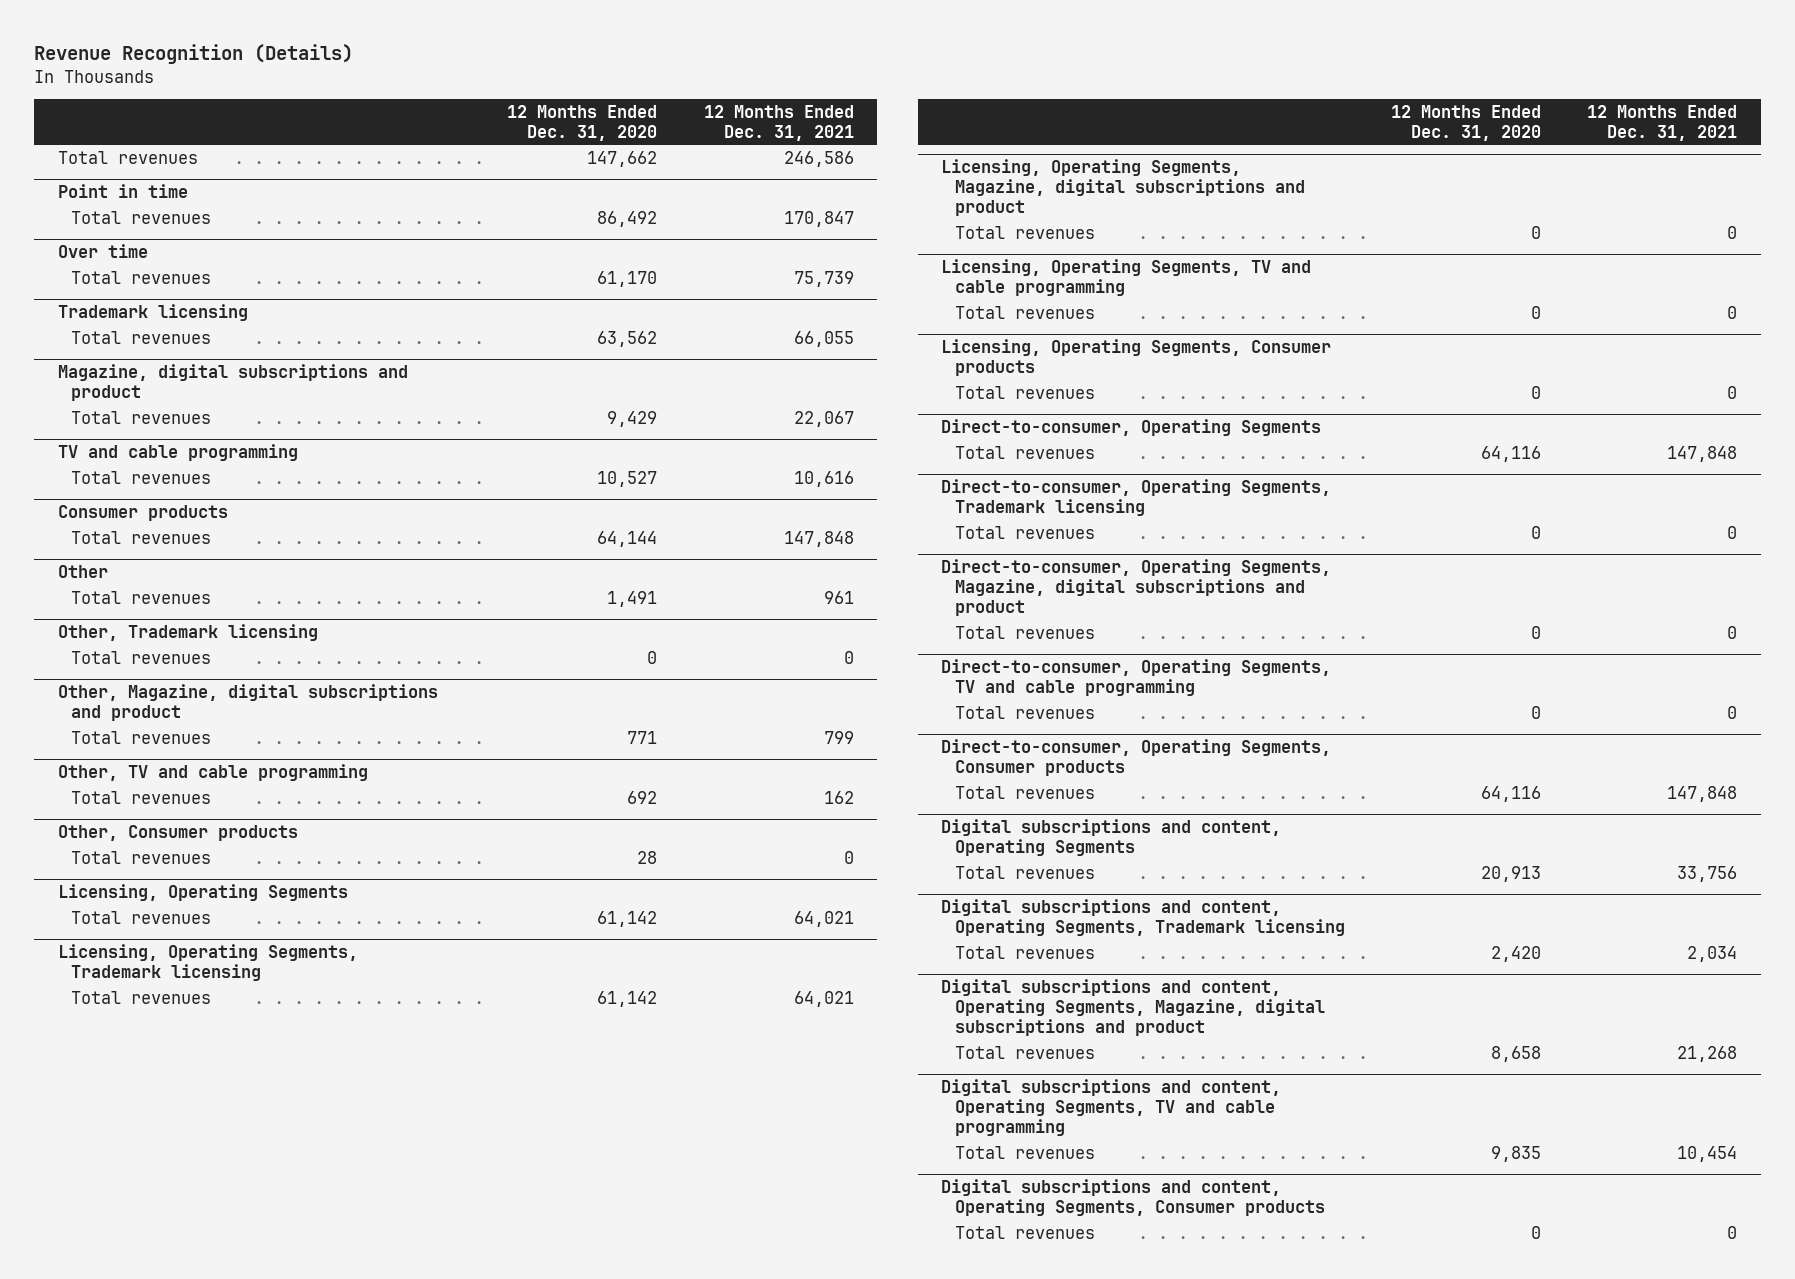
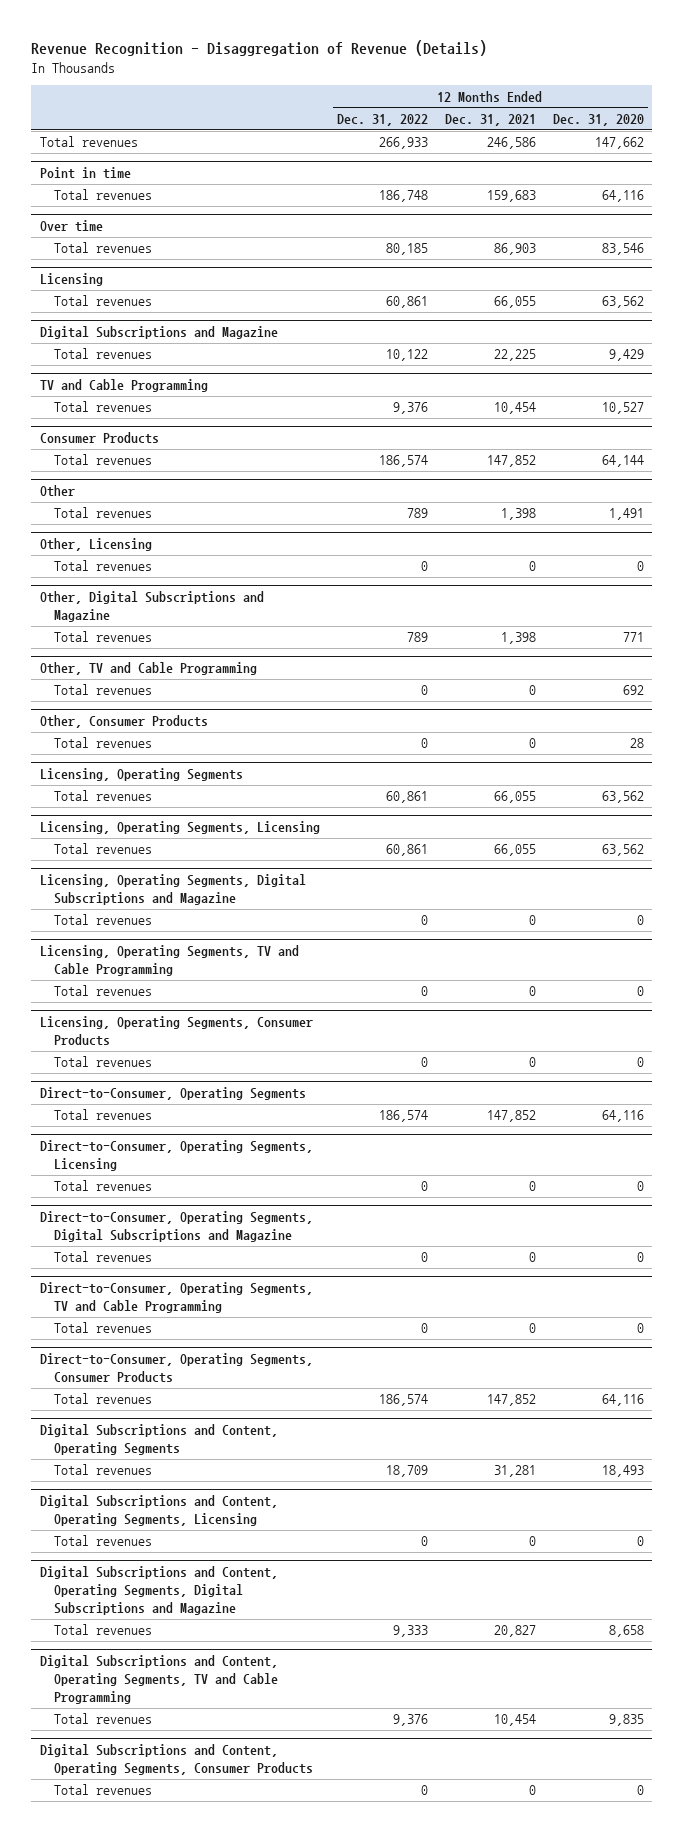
- Revenue Recognition (Details)
+ Revenue Recognition - Disaggregation of Revenue (Details)
- | 12 Months Ended Dec. 31, 2020 | 12 Months Ended Dec. 31, 2021
+ | 12 Months Ended Dec. 31, 2022 | 12 Months Ended Dec. 31, 2021 | 12 Months Ended Dec. 31, 2020
@ Point in time
- Total revenues | 86,492 | 170,847
+ Total revenues | 186,748 | 159,683 | 64,116
@ Over time
- Total revenues | 61,170 | 75,739
- Trademark licensing
@ Over time
+ Total revenues | 80,185 | 86,903 | 83,546
+ Licensing
- Magazine, digital subscriptions and product
- Total revenues | 9,429 | 22,067
- TV and cable programming
- Total revenues | 10,527 | 10,616
- Consumer products
- Total revenues | 64,144 | 147,848
+ Digital Subscriptions and Magazine
+ Total revenues | 10,122 | 22,225 | 9,429
+ TV and Cable Programming
+ Total revenues | 9,376 | 10,454 | 10,527
+ Consumer Products
+ Total revenues | 186,574 | 147,852 | 64,144
@ Other
- Total revenues | 1,491 | 961
- Other, Trademark licensing
@ Other
+ Total revenues | 789 | 1,398 | 1,491
+ Other, Licensing
- Other, Magazine, digital subscriptions and product
- Total revenues | 771 | 799
- Other, TV and cable programming
- Total revenues | 692 | 162
- Other, Consumer products
+ Other, Digital Subscriptions and Magazine
+ Total revenues | 789 | 1,398 | 771
+ Other, TV and Cable Programming
+ Total revenues | 0 | 0 | 692
+ Other, Consumer Products
@ Licensing, Operating Segments
- Total revenues | 61,142 | 64,021
- Licensing, Operating Segments, Trademark licensing
- Total revenues | 61,142 | 64,021
- Licensing, Operating Segments, Magazine, digital subscriptions and product
@ Licensing, Operating Segments
+ Total revenues | 60,861 | 66,055 | 63,562
+ Licensing, Operating Segments, Licensing
+ Total revenues | 60,861 | 66,055 | 63,562
+ Licensing, Operating Segments, Digital Subscriptions and Magazine
- Licensing, Operating Segments, TV and cable programming
+ Licensing, Operating Segments, TV and Cable Programming
- Licensing, Operating Segments, Consumer products
+ Licensing, Operating Segments, Consumer Products
- Direct-to-consumer, Operating Segments
- Total revenues | 64,116 | 147,848
- Direct-to-consumer, Operating Segments, Trademark licensing
+ Direct-to-Consumer, Operating Segments
+ Total revenues | 186,574 | 147,852 | 64,116
+ Direct-to-Consumer, Operating Segments, Licensing
- Direct-to-consumer, Operating Segments, Magazine, digital subscriptions and product
+ Direct-to-Consumer, Operating Segments, Digital Subscriptions and Magazine
- Direct-to-consumer, Operating Segments, TV and cable programming
+ Direct-to-Consumer, Operating Segments, TV and Cable Programming
- Direct-to-consumer, Operating Segments, Consumer products
- Total revenues | 64,116 | 147,848
- Digital subscriptions and content, Operating Segments
- Total revenues | 20,913 | 33,756
- Digital subscriptions and content, Operating Segments, Trademark licensing
- Total revenues | 2,420 | 2,034
- Digital subscriptions and content, Operating Segments, Magazine, digital subscriptions and product
- Total revenues | 8,658 | 21,268
- Digital subscriptions and content, Operating Segments, TV and cable programming
+ Direct-to-Consumer, Operating Segments, Consumer Products
+ Total revenues | 186,574 | 147,852 | 64,116
+ Digital Subscriptions and Content, Operating Segments
+ Total revenues | 18,709 | 31,281 | 18,493
+ Digital Subscriptions and Content, Operating Segments, Licensing
+ Total revenues | 0 | 0 | 0
+ Digital Subscriptions and Content, Operating Segments, Digital Subscriptions and Magazine
+ Total revenues | 9,333 | 20,827 | 8,658
+ Digital Subscriptions and Content, Operating Segments, TV and Cable Programming
- Digital subscriptions and content, Operating Segments, Consumer products
+ Digital Subscriptions and Content, Operating Segments, Consumer Products

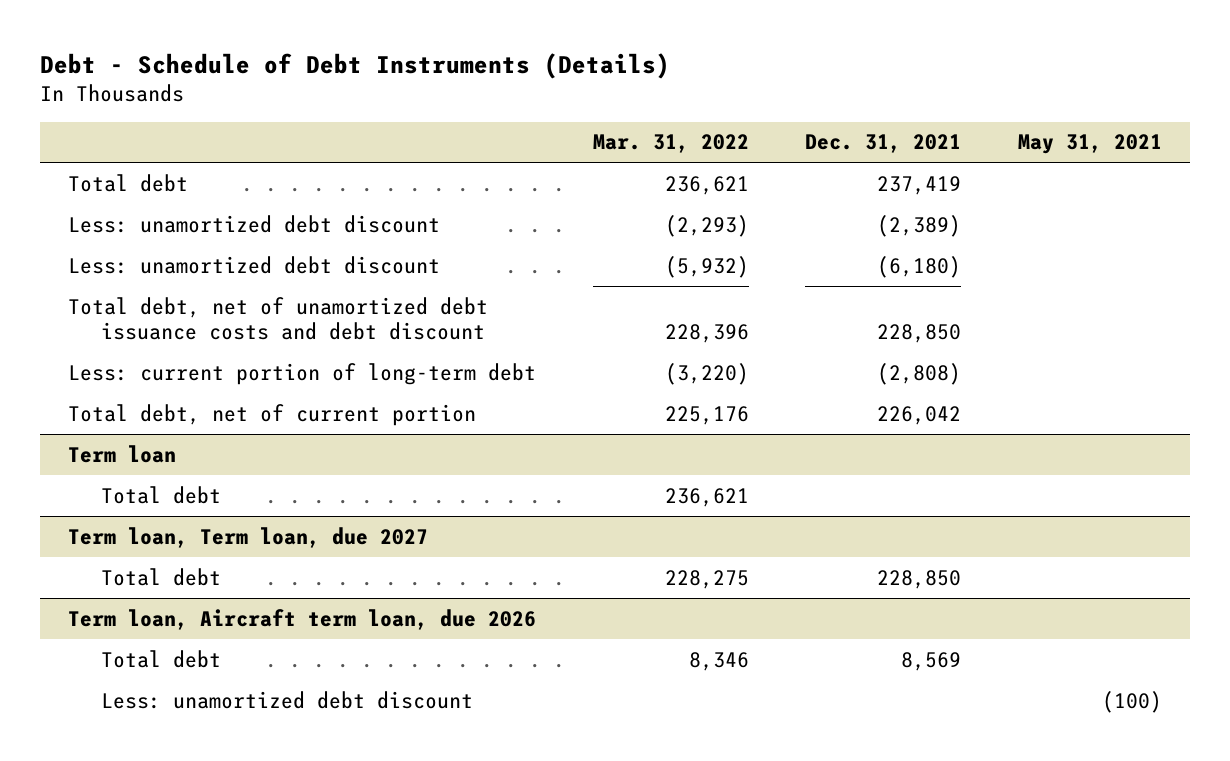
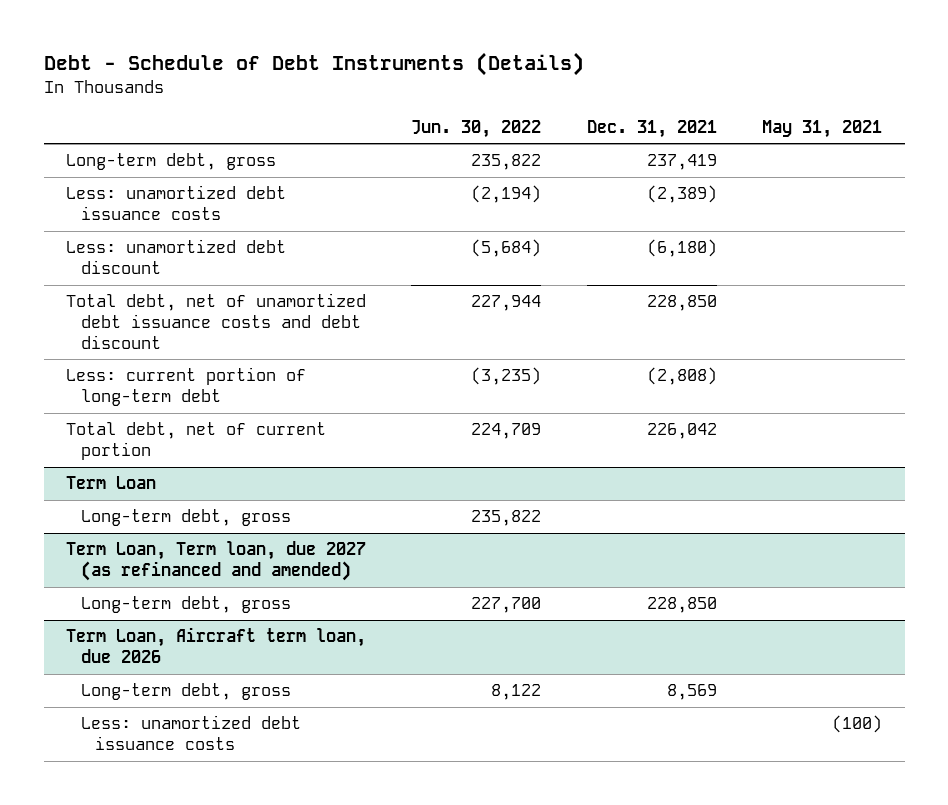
- | Mar. 31, 2022 | Dec. 31, 2021 | May 31, 2021
+ | Jun. 30, 2022 | Dec. 31, 2021 | May 31, 2021
- Total debt | 236,621 | 237,419 |
- Less: unamortized debt discount | (2,293) | (2,389) |
+ Long-term debt, gross | 235,822 | 237,419 |
+ Less: unamortized debt issuance costs | (2,194) | (2,389) |
- Term loan
- Total debt | 236,621 | |
- Term loan, Term loan, due 2027
- Total debt | 228,275 | 228,850 |
- Term loan, Aircraft term loan, due 2026
- Total debt | 8,346 | 8,569 |
- Less: unamortized debt discount | | | (100)
+ Term Loan
+ Long-term debt, gross | 235,822 | |
+ Term Loan, Term loan, due 2027 (as refinanced and amended)
+ Long-term debt, gross | 227,700 | 228,850 |
+ Term Loan, Aircraft term loan, due 2026
+ Long-term debt, gross | 8,122 | 8,569 |
+ Less: unamortized debt issuance costs | | | (100)

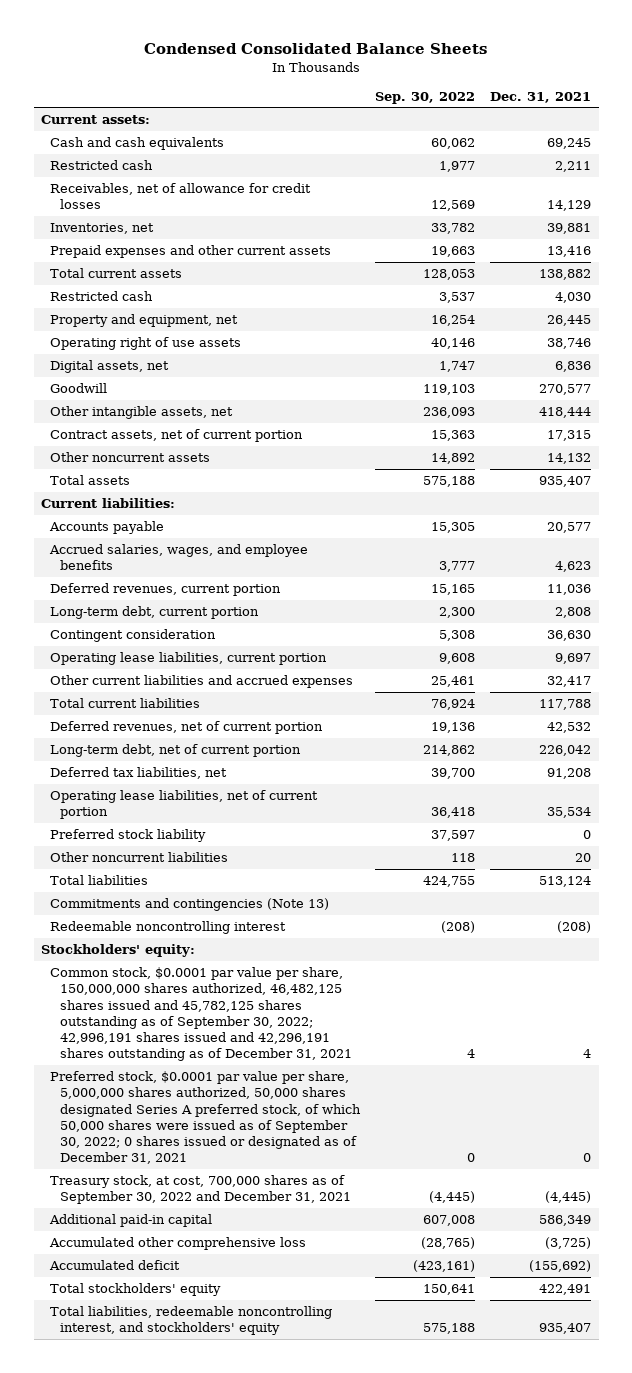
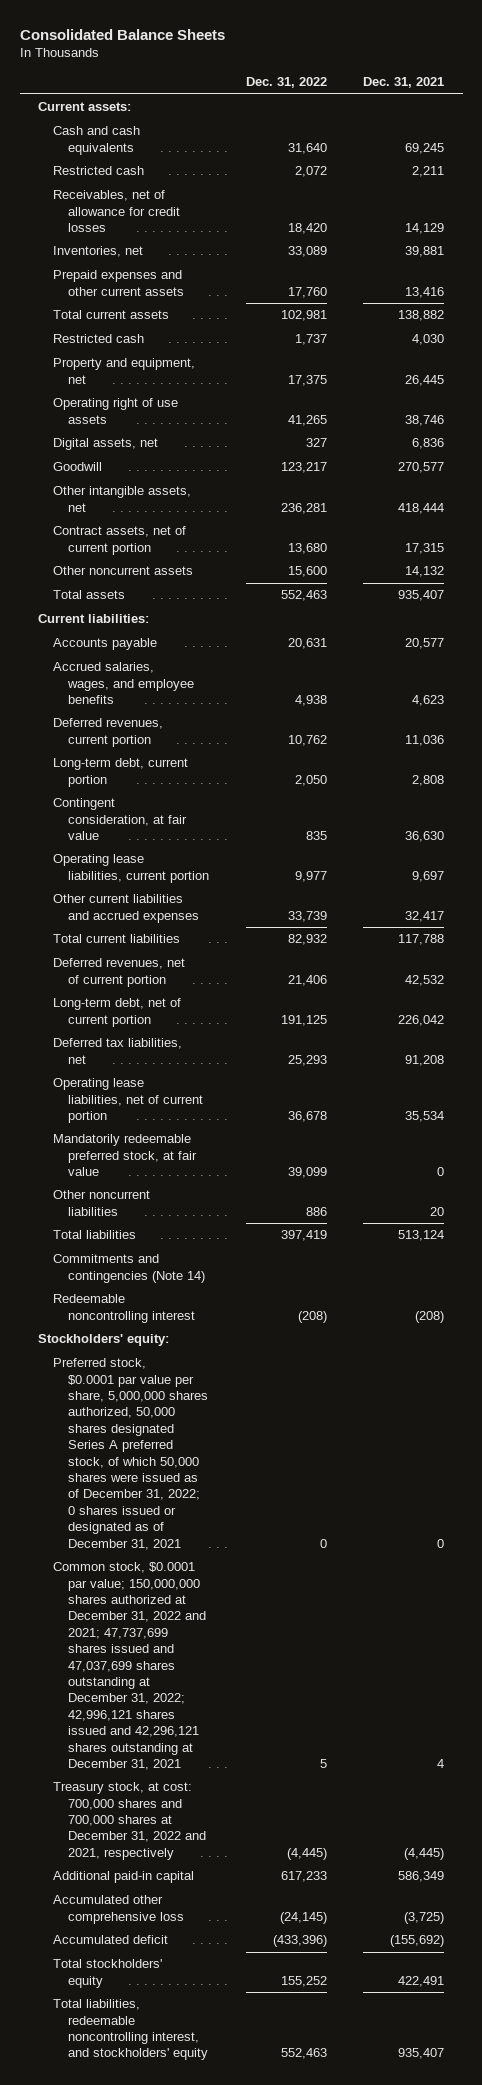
- Condensed Consolidated Balance Sheets
+ Consolidated Balance Sheets
- | Sep. 30, 2022 | Dec. 31, 2021
+ | Dec. 31, 2022 | Dec. 31, 2021
- Contingent consideration | 5,308 | 36,630
+ Contingent consideration, at fair value | 835 | 36,630
- Preferred stock liability | 37,597 | 0
+ Mandatorily redeemable preferred stock, at fair value | 39,099 | 0
- Commitments and contingencies (Note 13)
+ Commitments and contingencies (Note 14)
- Common stock, $0.0001 par value per share, 150,000,000 shares authorized, 46,482,125 shares issued and 45,782,125 shares outstanding as of September 30, 2022; 42,996,191 shares issued and 42,296,191 shares outstanding as of December 31, 2021 | 4 | 4
- Preferred stock, $0.0001 par value per share, 5,000,000 shares authorized, 50,000 shares designated Series A preferred stock, of which 50,000 shares were issued as of September 30, 2022; 0 shares issued or designated as of December 31, 2021 | 0 | 0
- Treasury stock, at cost, 700,000 shares as of September 30, 2022 and December 31, 2021 | (4,445) | (4,445)
+ Preferred stock, $0.0001 par value per share, 5,000,000 shares authorized, 50,000 shares designated Series A preferred stock, of which 50,000 shares were issued as of December 31, 2022; 0 shares issued or designated as of December 31, 2021 | 0 | 0
+ Common stock, $0.0001 par value; 150,000,000 shares authorized at December 31, 2022 and 2021; 47,737,699 shares issued and 47,037,699 shares outstanding at December 31, 2022; 42,996,121 shares issued and 42,296,121 shares outstanding at December 31, 2021 | 5 | 4
+ Treasury stock, at cost: 700,000 shares and 700,000 shares at December 31, 2022 and 2021, respectively | (4,445) | (4,445)

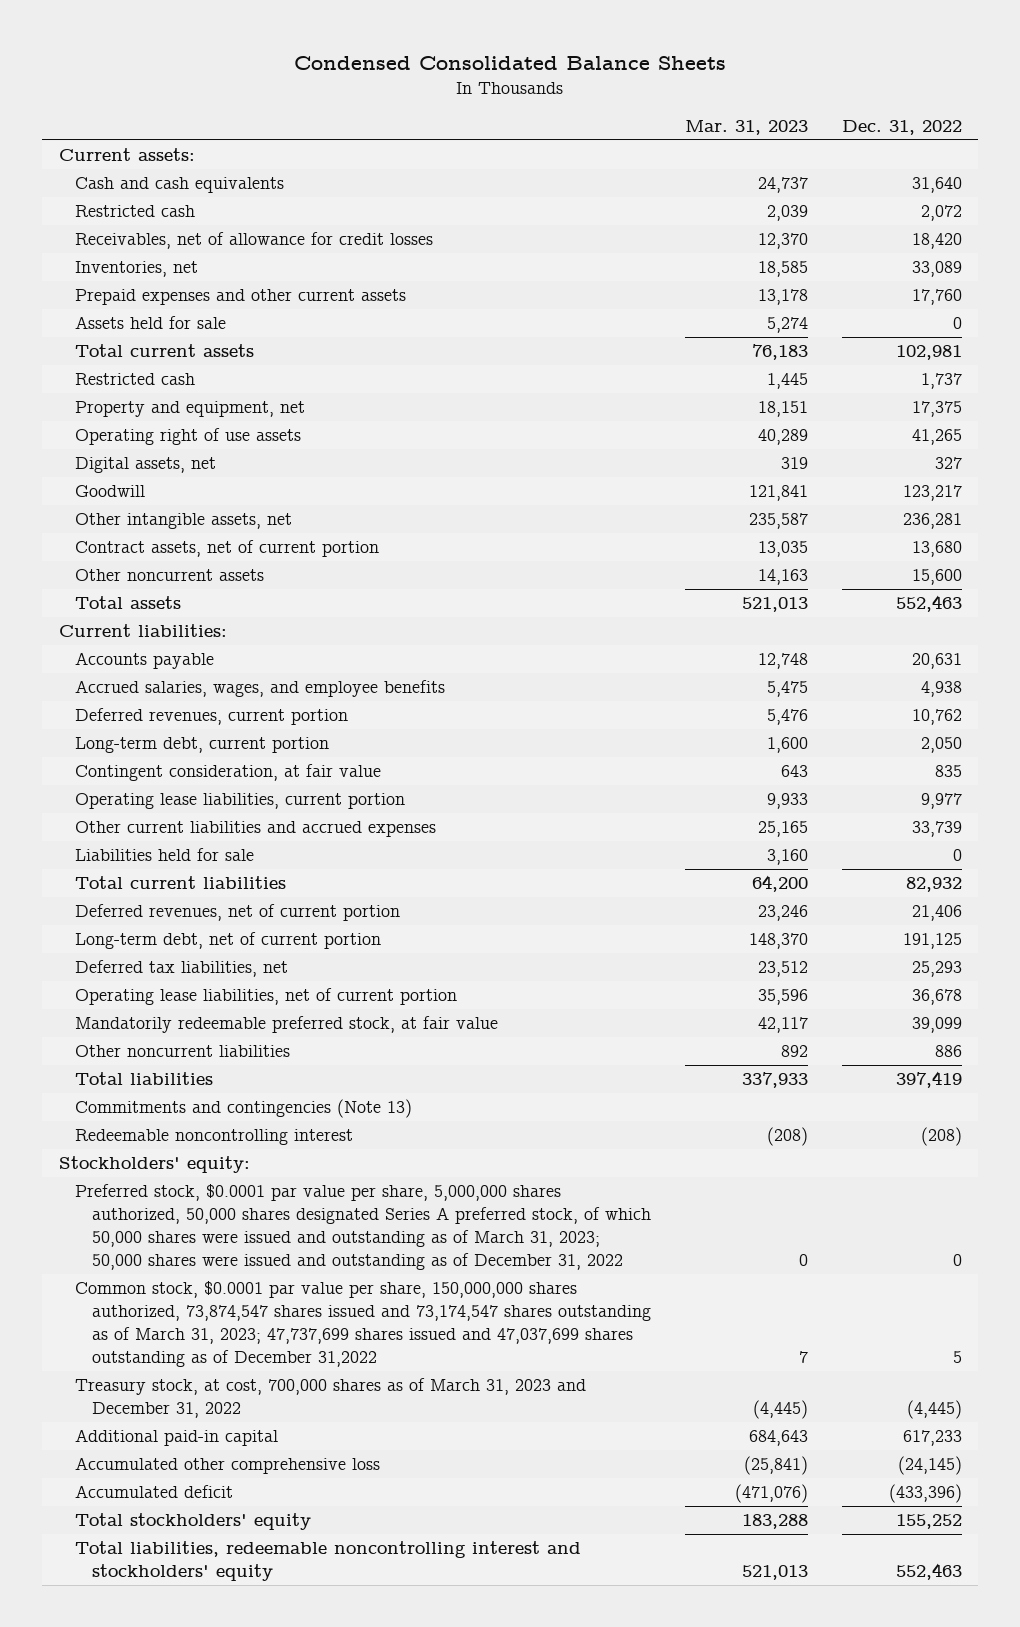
- Consolidated Balance Sheets
+ Condensed Consolidated Balance Sheets
- | Dec. 31, 2022 | Dec. 31, 2021
+ | Mar. 31, 2023 | Dec. 31, 2022
+ Assets held for sale | 5,274 | 0
+ Liabilities held for sale | 3,160 | 0
- Commitments and contingencies (Note 14)
+ Commitments and contingencies (Note 13)
- Preferred stock, $0.0001 par value per share, 5,000,000 shares authorized, 50,000 shares designated Series A preferred stock, of which 50,000 shares were issued as of December 31, 2022; 0 shares issued or designated as of December 31, 2021 | 0 | 0
- Common stock, $0.0001 par value; 150,000,000 shares authorized at December 31, 2022 and 2021; 47,737,699 shares issued and 47,037,699 shares outstanding at December 31, 2022; 42,996,121 shares issued and 42,296,121 shares outstanding at December 31, 2021 | 5 | 4
- Treasury stock, at cost: 700,000 shares and 700,000 shares at December 31, 2022 and 2021, respectively | (4,445) | (4,445)
+ Preferred stock, $0.0001 par value per share, 5,000,000 shares authorized, 50,000 shares designated Series A preferred stock, of which 50,000 shares were issued and outstanding as of March 31, 2023; 50,000 shares were issued and outstanding as of December 31, 2022 | 0 | 0
+ Common stock, $0.0001 par value per share, 150,000,000 shares authorized, 73,874,547 shares issued and 73,174,547 shares outstanding as of March 31, 2023; 47,737,699 shares issued and 47,037,699 shares outstanding as of December 31,2022 | 7 | 5
+ Treasury stock, at cost, 700,000 shares as of March 31, 2023 and December 31, 2022 | (4,445) | (4,445)
- Total liabilities, redeemable noncontrolling interest, and stockholders' equity | 552,463 | 935,407
+ Total liabilities, redeemable noncontrolling interest and stockholders' equity | 521,013 | 552,463

